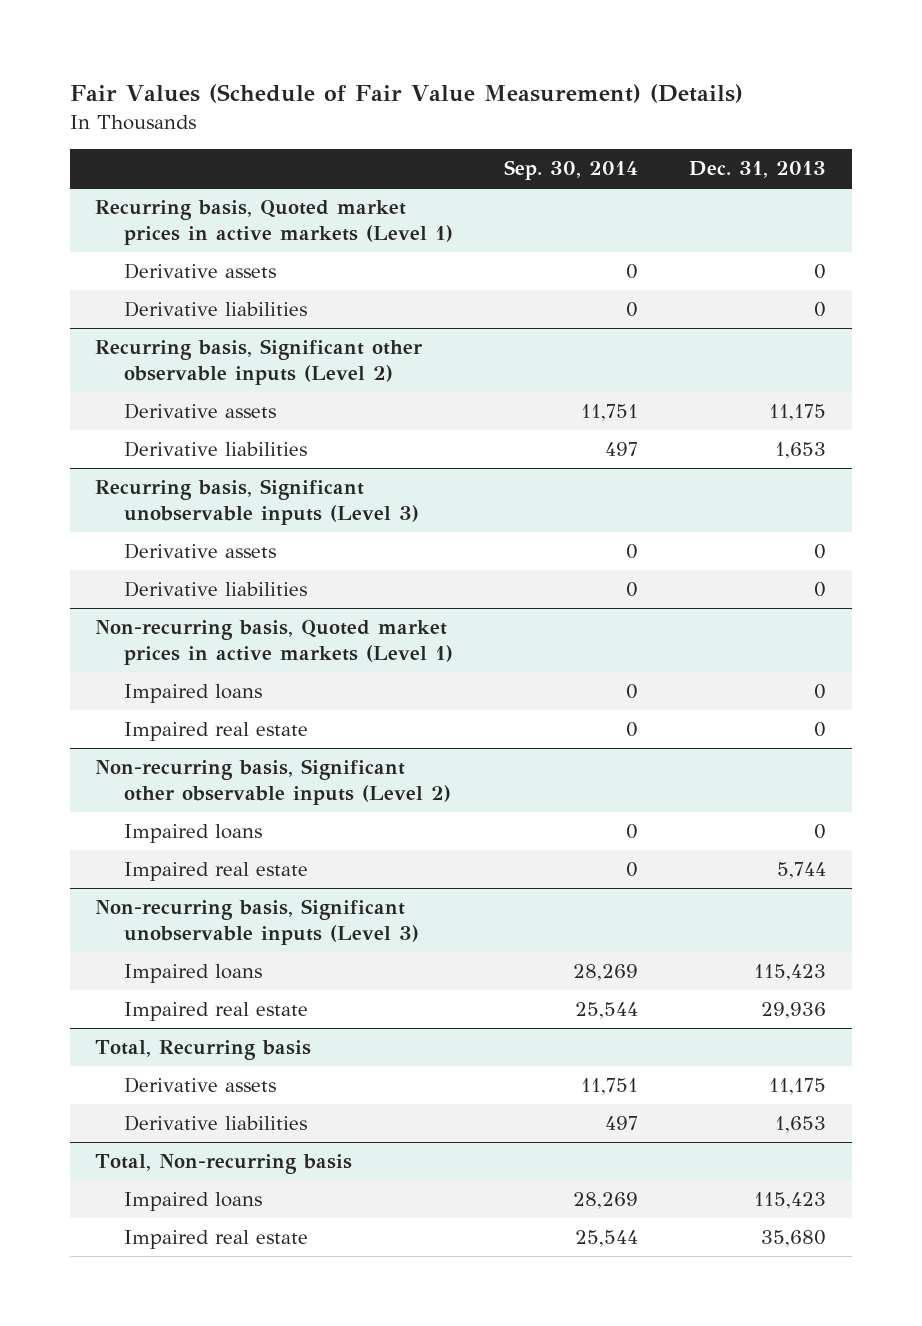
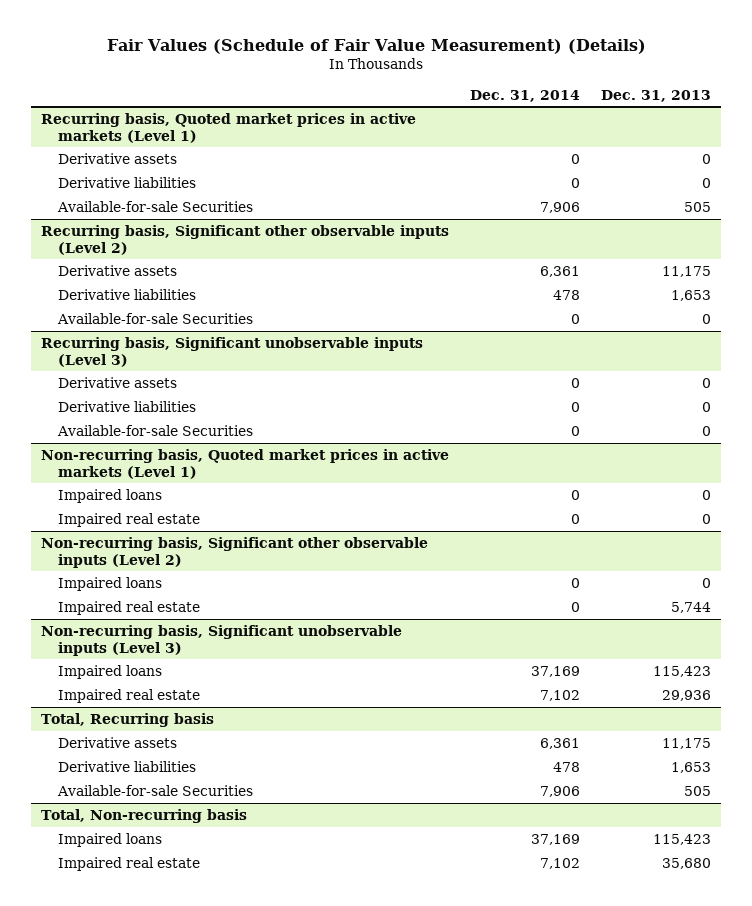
- | Sep. 30, 2014 | Dec. 31, 2013
+ | Dec. 31, 2014 | Dec. 31, 2013
@ Recurring basis, Quoted market prices in active markets (Level 1)
+ Available-for-sale Securities | 7,906 | 505
@ Recurring basis, Significant other observable inputs (Level 2)
+ Available-for-sale Securities | 0 | 0
@ Recurring basis, Significant unobservable inputs (Level 3)
+ Available-for-sale Securities | 0 | 0
@ Total, Recurring basis
+ Available-for-sale Securities | 7,906 | 505

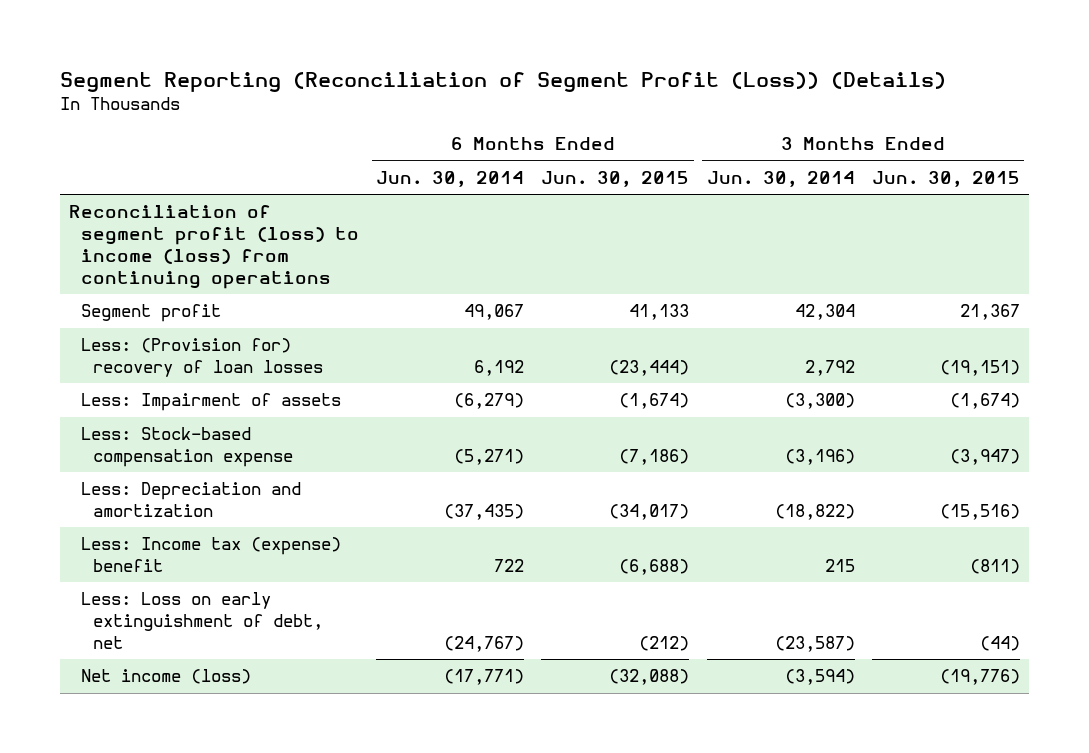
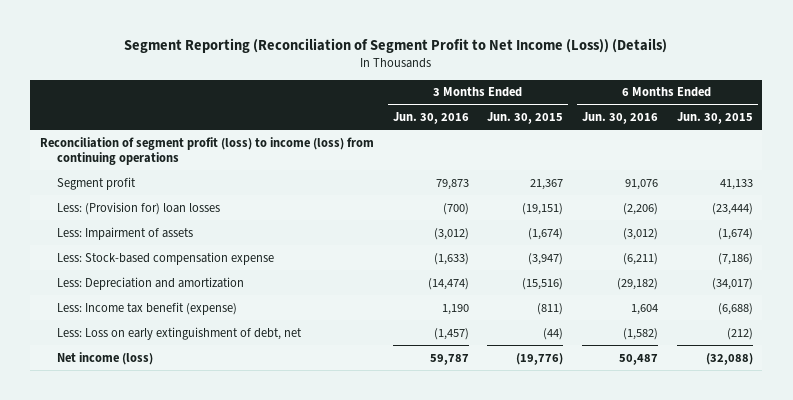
- Segment Reporting (Reconciliation of Segment Profit (Loss)) (Details)
+ Segment Reporting (Reconciliation of Segment Profit to Net Income (Loss)) (Details)
- | 6 Months Ended Jun. 30, 2014 | 6 Months Ended Jun. 30, 2015 | 3 Months Ended Jun. 30, 2014 | 3 Months Ended Jun. 30, 2015
+ | 3 Months Ended Jun. 30, 2016 | 3 Months Ended Jun. 30, 2015 | 6 Months Ended Jun. 30, 2016 | 6 Months Ended Jun. 30, 2015
- Less: (Provision for) recovery of loan losses | 6,192 | (23,444) | 2,792 | (19,151)
+ Less: (Provision for) loan losses | (700) | (19,151) | (2,206) | (23,444)
- Less: Income tax (expense) benefit | 722 | (6,688) | 215 | (811)
+ Less: Income tax benefit (expense) | 1,190 | (811) | 1,604 | (6,688)

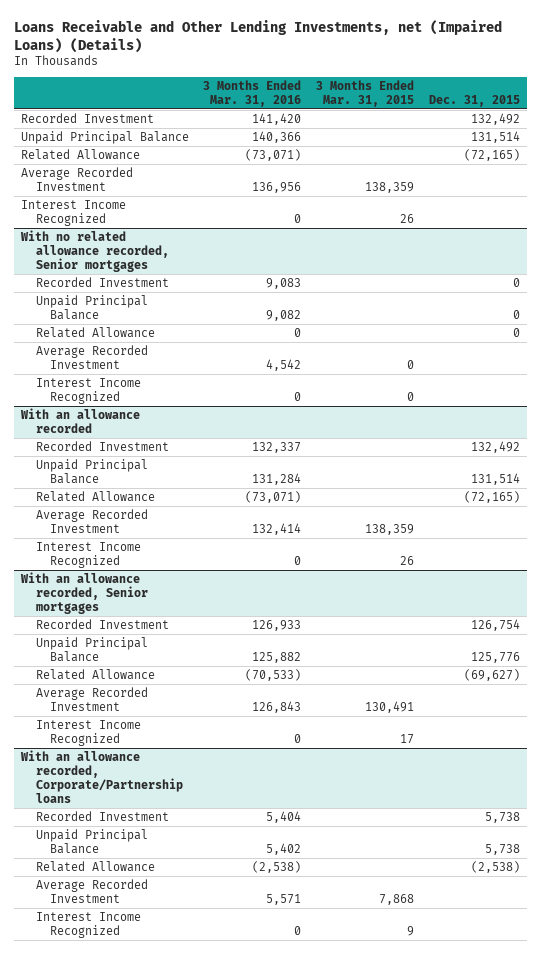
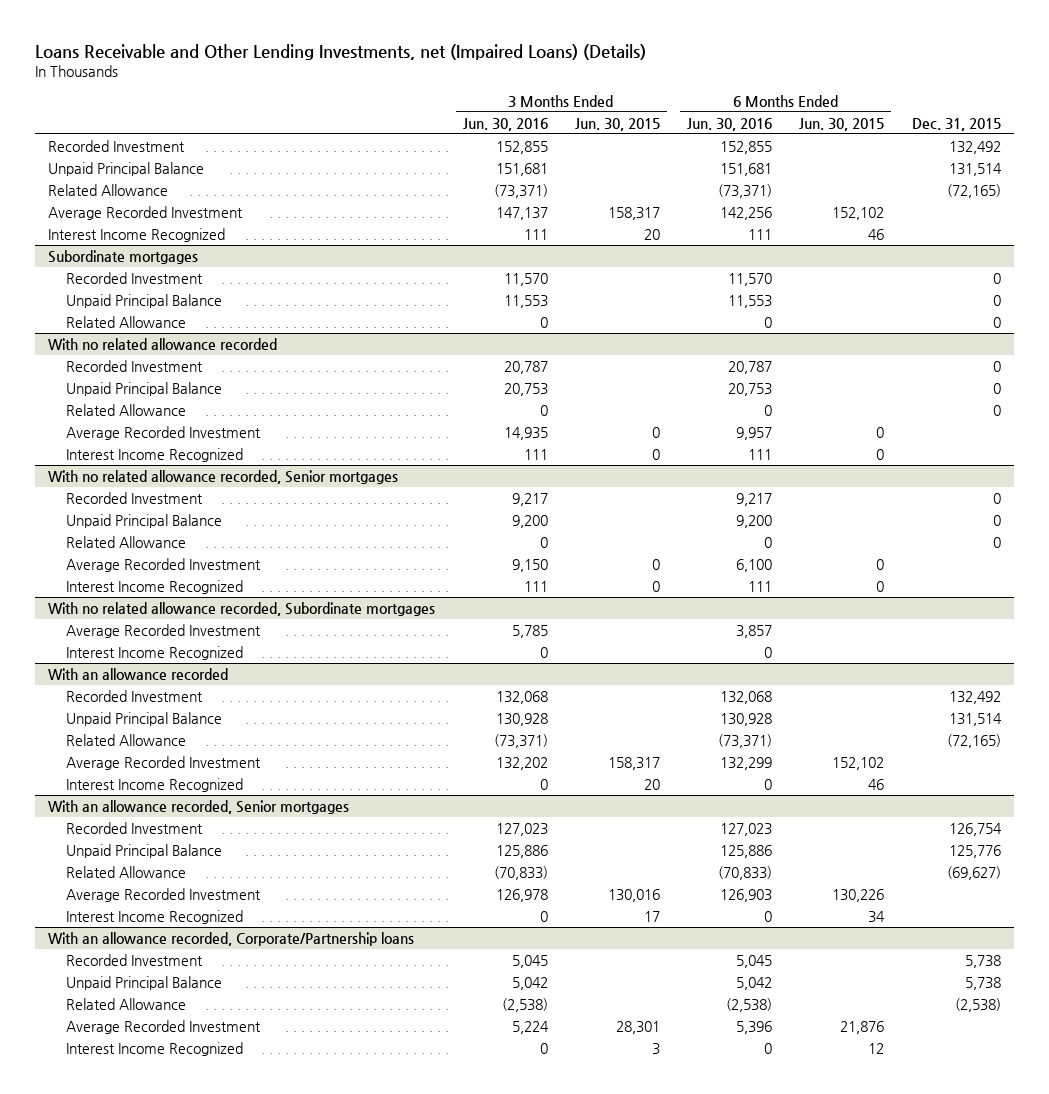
- | 3 Months Ended Mar. 31, 2016 | 3 Months Ended Mar. 31, 2015 | Dec. 31, 2015
+ | 3 Months Ended Jun. 30, 2016 | 3 Months Ended Jun. 30, 2015 | 6 Months Ended Jun. 30, 2016 | 6 Months Ended Jun. 30, 2015 | Dec. 31, 2015
+ Subordinate mortgages
+ Recorded Investment | 11,570 | | 11,570 | | 0
+ Unpaid Principal Balance | 11,553 | | 11,553 | | 0
+ Related Allowance | 0 | | 0 | | 0
+ With no related allowance recorded
+ Recorded Investment | 20,787 | | 20,787 | | 0
+ Unpaid Principal Balance | 20,753 | | 20,753 | | 0
+ Related Allowance | 0 | | 0 | | 0
+ Average Recorded Investment | 14,935 | 0 | 9,957 | 0 |
+ Interest Income Recognized | 111 | 0 | 111 | 0 |
+ With no related allowance recorded, Subordinate mortgages
+ Average Recorded Investment | 5,785 | | 3,857 | |
+ Interest Income Recognized | 0 | | 0 | |

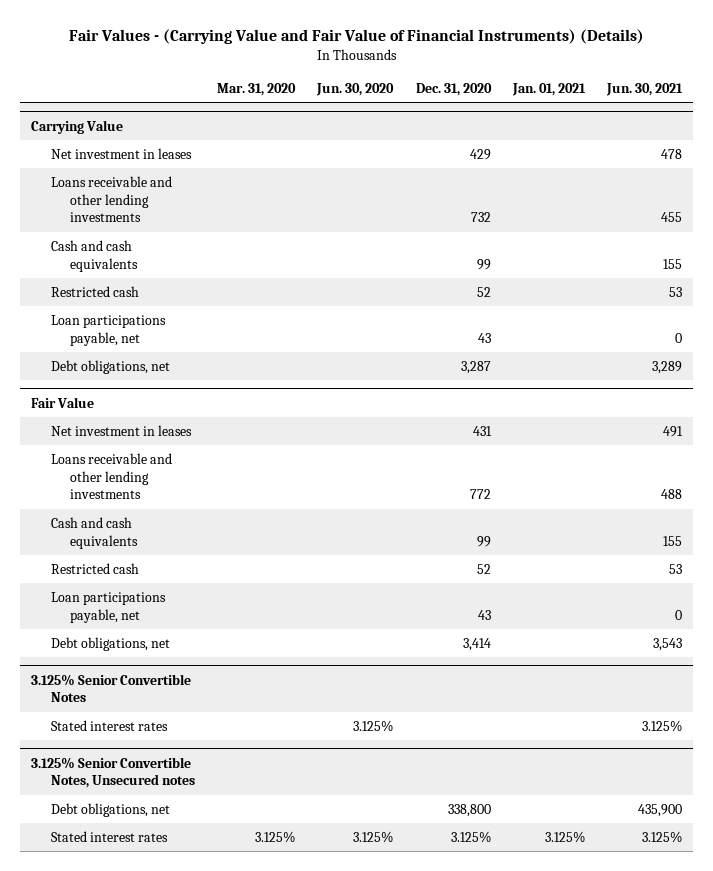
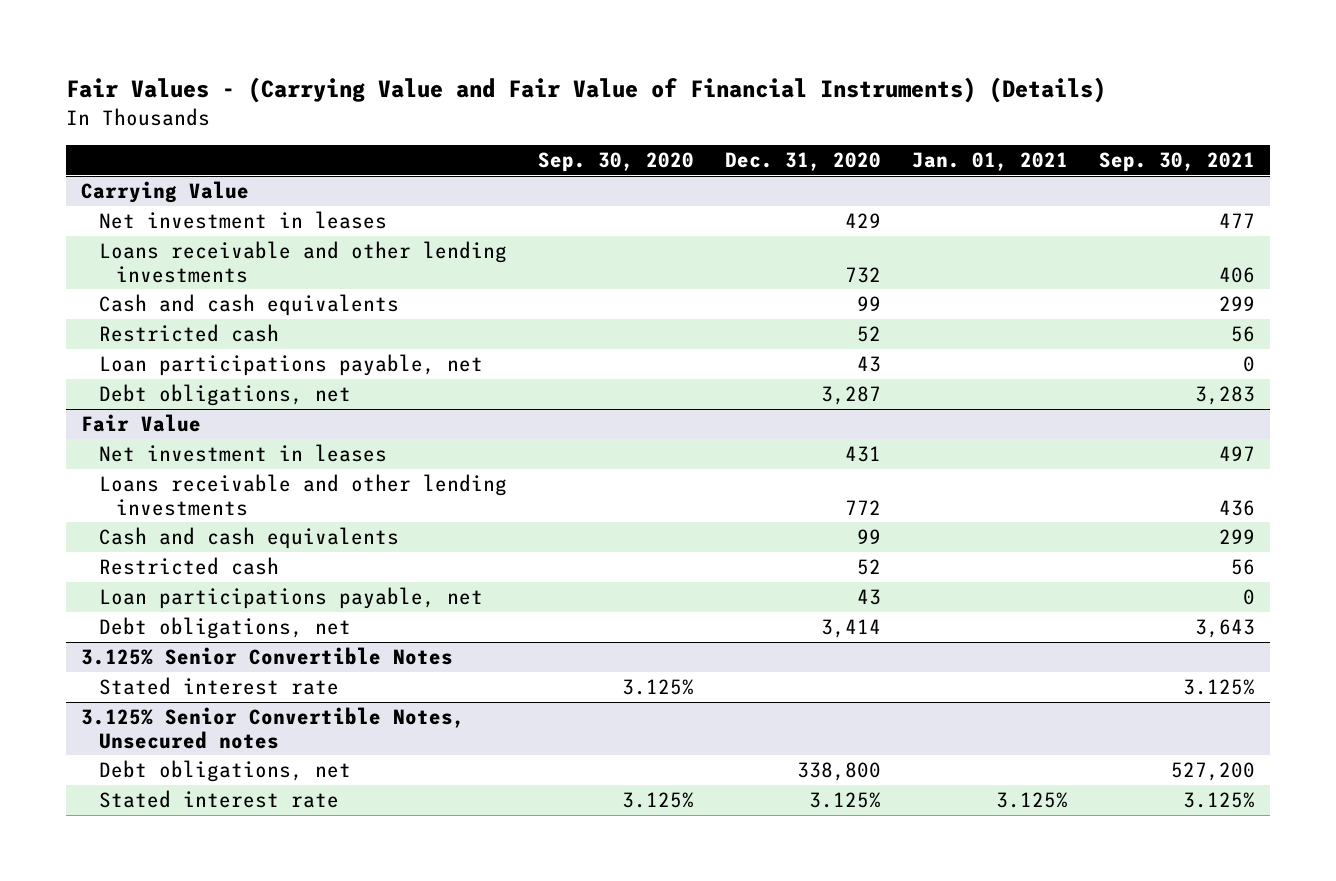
- | Mar. 31, 2020 | Jun. 30, 2020 | Dec. 31, 2020 | Jan. 01, 2021 | Jun. 30, 2021
+ | Sep. 30, 2020 | Dec. 31, 2020 | Jan. 01, 2021 | Sep. 30, 2021
@ 3.125% Senior Convertible Notes
- Stated interest rates | | 3.125% | | | 3.125%
+ Stated interest rate | 3.125% | | | 3.125%
@ 3.125% Senior Convertible Notes, Unsecured notes
- Stated interest rates | 3.125% | 3.125% | 3.125% | 3.125% | 3.125%
+ Stated interest rate | 3.125% | 3.125% | 3.125% | 3.125%

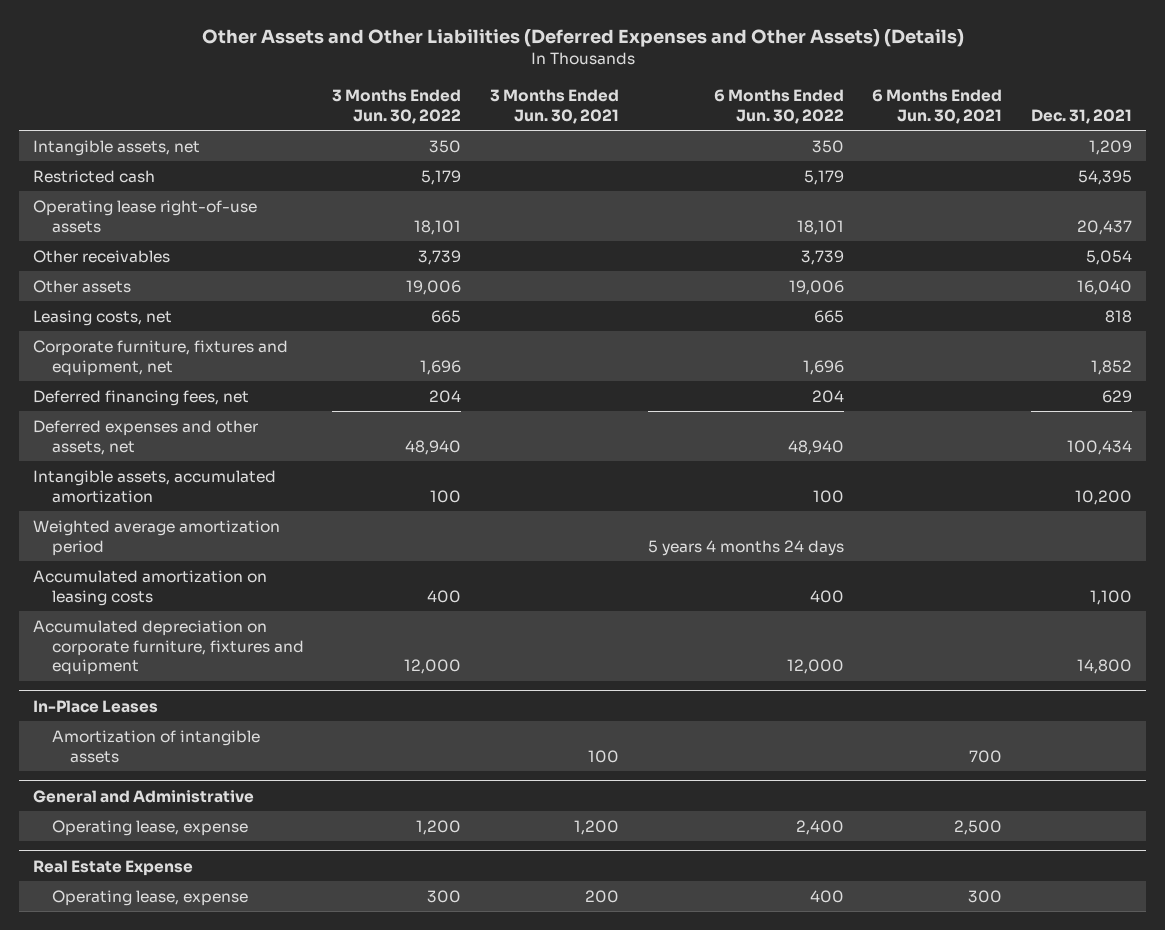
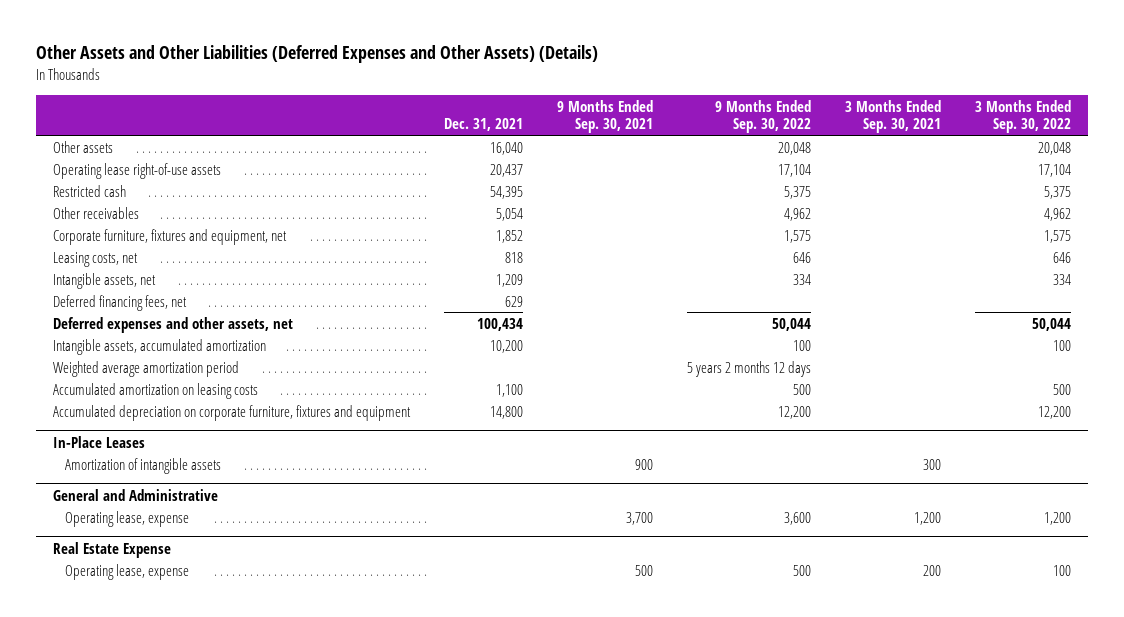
- | 3 Months Ended Jun. 30, 2022 | 3 Months Ended Jun. 30, 2021 | 6 Months Ended Jun. 30, 2022 | 6 Months Ended Jun. 30, 2021 | Dec. 31, 2021
+ | Dec. 31, 2021 | 9 Months Ended Sep. 30, 2021 | 9 Months Ended Sep. 30, 2022 | 3 Months Ended Sep. 30, 2021 | 3 Months Ended Sep. 30, 2022
moved up: Other assets | 16,040 | | 20,048 | | 20,048
moved down: Restricted cash | 54,395 | | 5,375 | | 5,375
moved down: Leasing costs, net | 818 | | 646 | | 646
moved down: Intangible assets, net | 1,209 | | 334 | | 334

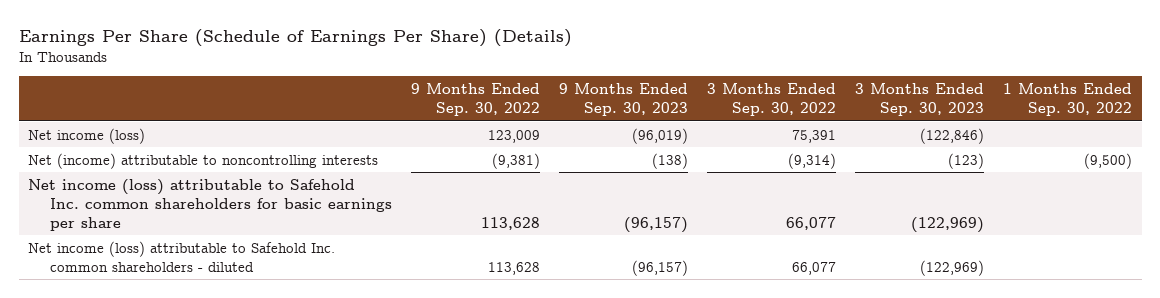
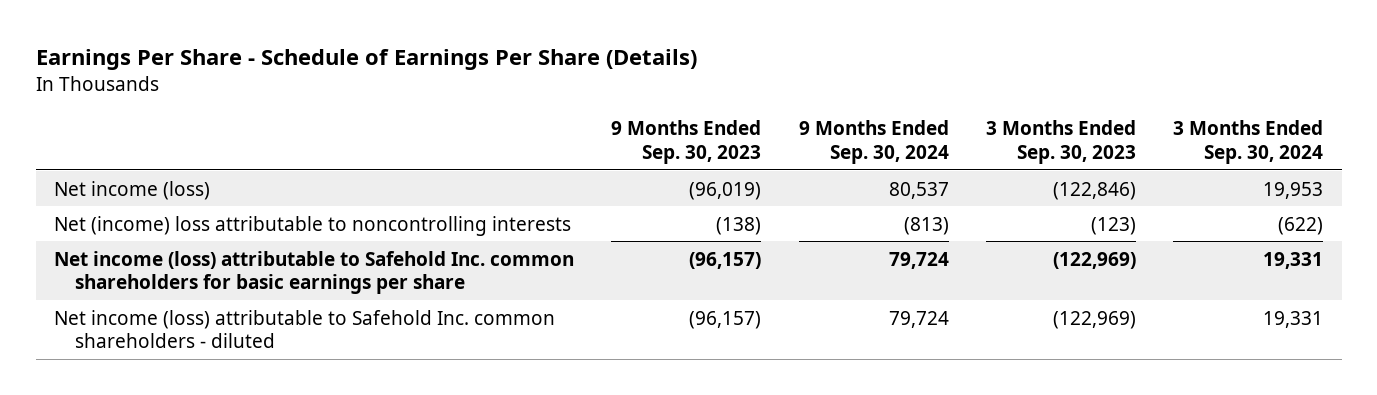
- Earnings Per Share (Schedule of Earnings Per Share) (Details)
+ Earnings Per Share - Schedule of Earnings Per Share (Details)
- | 9 Months Ended Sep. 30, 2022 | 9 Months Ended Sep. 30, 2023 | 3 Months Ended Sep. 30, 2022 | 3 Months Ended Sep. 30, 2023 | 1 Months Ended Sep. 30, 2022
+ | 9 Months Ended Sep. 30, 2023 | 9 Months Ended Sep. 30, 2024 | 3 Months Ended Sep. 30, 2023 | 3 Months Ended Sep. 30, 2024
- Net (income) attributable to noncontrolling interests | (9,381) | (138) | (9,314) | (123) | (9,500)
+ Net (income) loss attributable to noncontrolling interests | (138) | (813) | (123) | (622)

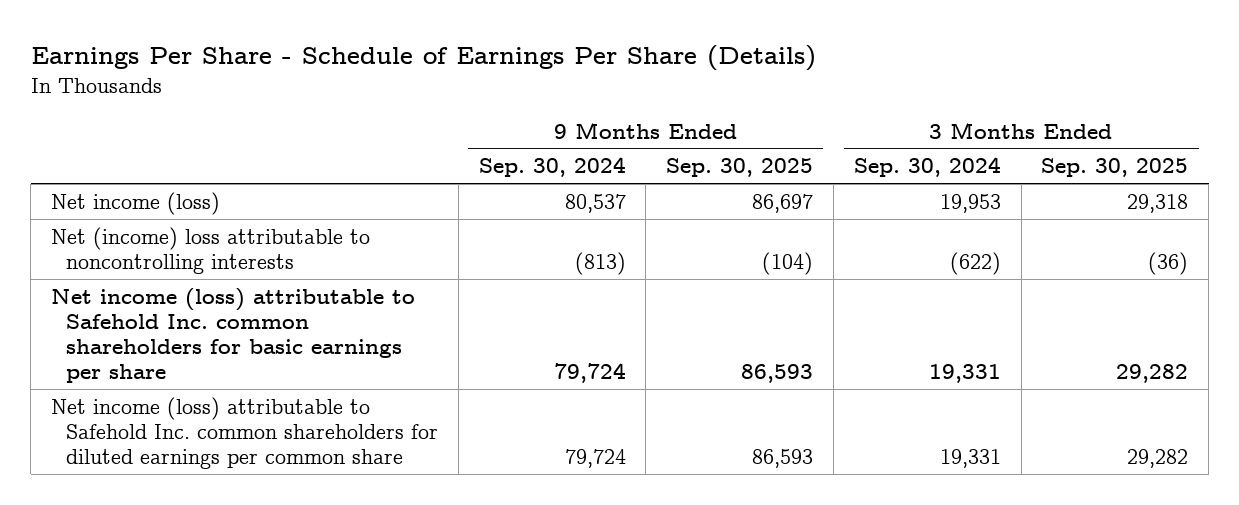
- | 9 Months Ended Sep. 30, 2023 | 9 Months Ended Sep. 30, 2024 | 3 Months Ended Sep. 30, 2023 | 3 Months Ended Sep. 30, 2024
+ | 9 Months Ended Sep. 30, 2024 | 9 Months Ended Sep. 30, 2025 | 3 Months Ended Sep. 30, 2024 | 3 Months Ended Sep. 30, 2025
- Net income (loss) attributable to Safehold Inc. common shareholders - diluted | (96,157) | 79,724 | (122,969) | 19,331
+ Net income (loss) attributable to Safehold Inc. common shareholders for diluted earnings per common share | 79,724 | 86,593 | 19,331 | 29,282

